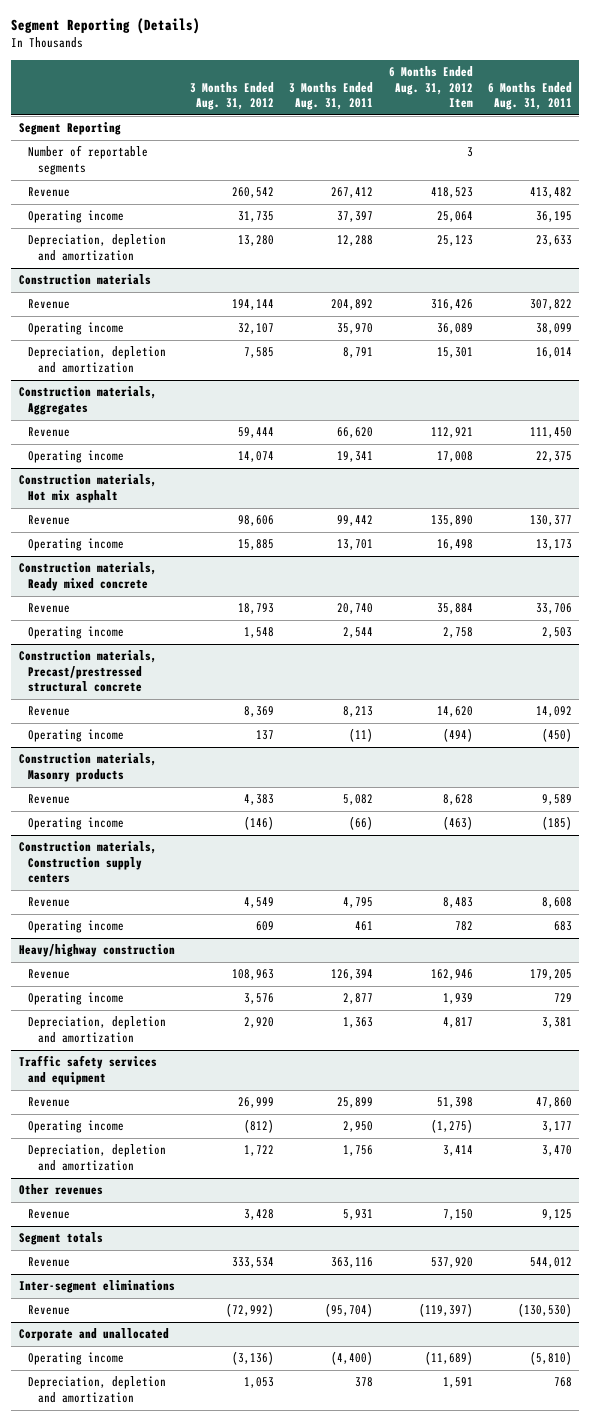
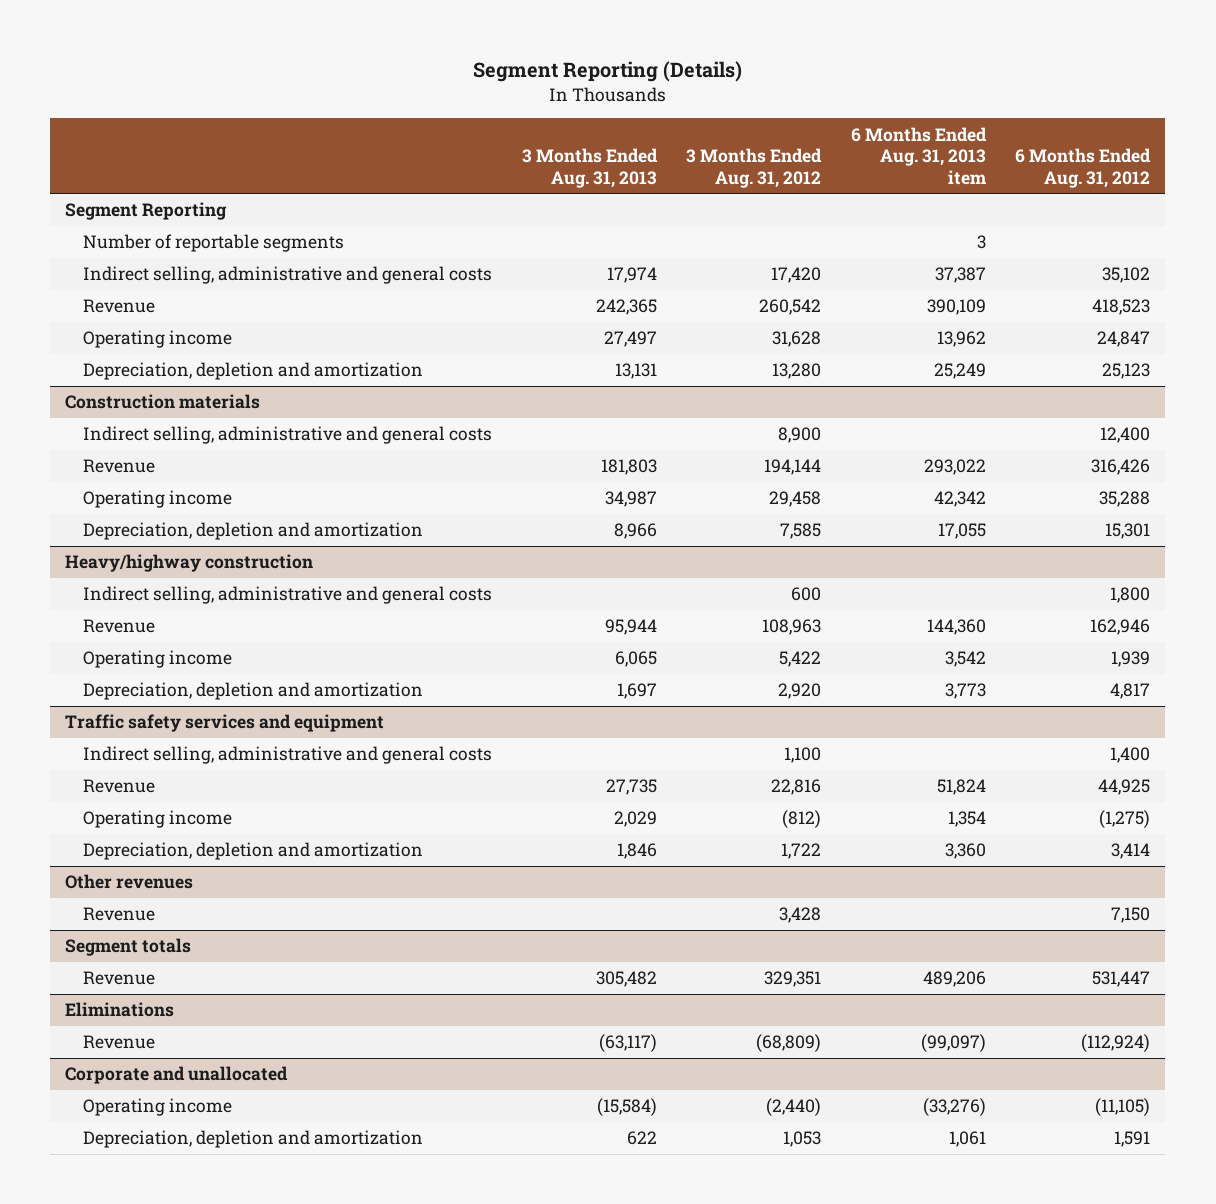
- | 3 Months Ended Aug. 31, 2012 | 3 Months Ended Aug. 31, 2011 | 6 Months Ended Aug. 31, 2012 Item | 6 Months Ended Aug. 31, 2011
+ | 3 Months Ended Aug. 31, 2013 | 3 Months Ended Aug. 31, 2012 | 6 Months Ended Aug. 31, 2013 item | 6 Months Ended Aug. 31, 2012
+ Indirect selling, administrative and general costs | 17,974 | 17,420 | 37,387 | 35,102
- Operating income | 31,735 | 37,397 | 25,064 | 36,195
+ Operating income | 27,497 | 31,628 | 13,962 | 24,847
@ Construction materials
+ Indirect selling, administrative and general costs | | 8,900 | | 12,400
- Operating income | 32,107 | 35,970 | 36,089 | 38,099
+ Operating income | 34,987 | 29,458 | 42,342 | 35,288
- Construction materials, Aggregates
- Revenue | 59,444 | 66,620 | 112,921 | 111,450
- Operating income | 14,074 | 19,341 | 17,008 | 22,375
- Construction materials, Hot mix asphalt
- Revenue | 98,606 | 99,442 | 135,890 | 130,377
- Operating income | 15,885 | 13,701 | 16,498 | 13,173
- Construction materials, Ready mixed concrete
- Revenue | 18,793 | 20,740 | 35,884 | 33,706
- Operating income | 1,548 | 2,544 | 2,758 | 2,503
- Construction materials, Precast/prestressed structural concrete
- Revenue | 8,369 | 8,213 | 14,620 | 14,092
- Operating income | 137 | (11) | (494) | (450)
- Construction materials, Masonry products
- Revenue | 4,383 | 5,082 | 8,628 | 9,589
- Operating income | (146) | (66) | (463) | (185)
- Construction materials, Construction supply centers
- Revenue | 4,549 | 4,795 | 8,483 | 8,608
- Operating income | 609 | 461 | 782 | 683
@ Heavy/highway construction
+ Indirect selling, administrative and general costs | | 600 | | 1,800
- Operating income | 3,576 | 2,877 | 1,939 | 729
+ Operating income | 6,065 | 5,422 | 3,542 | 1,939
@ Traffic safety services and equipment
- Revenue | 26,999 | 25,899 | 51,398 | 47,860
+ Indirect selling, administrative and general costs | | 1,100 | | 1,400
+ Revenue | 27,735 | 22,816 | 51,824 | 44,925
@ Segment totals
- Revenue | 333,534 | 363,116 | 537,920 | 544,012
- Inter-segment eliminations
- Revenue | (72,992) | (95,704) | (119,397) | (130,530)
@ Segment totals
+ Revenue | 305,482 | 329,351 | 489,206 | 531,447
+ Eliminations
+ Revenue | (63,117) | (68,809) | (99,097) | (112,924)
@ Corporate and unallocated
- Operating income | (3,136) | (4,400) | (11,689) | (5,810)
+ Operating income | (15,584) | (2,440) | (33,276) | (11,105)

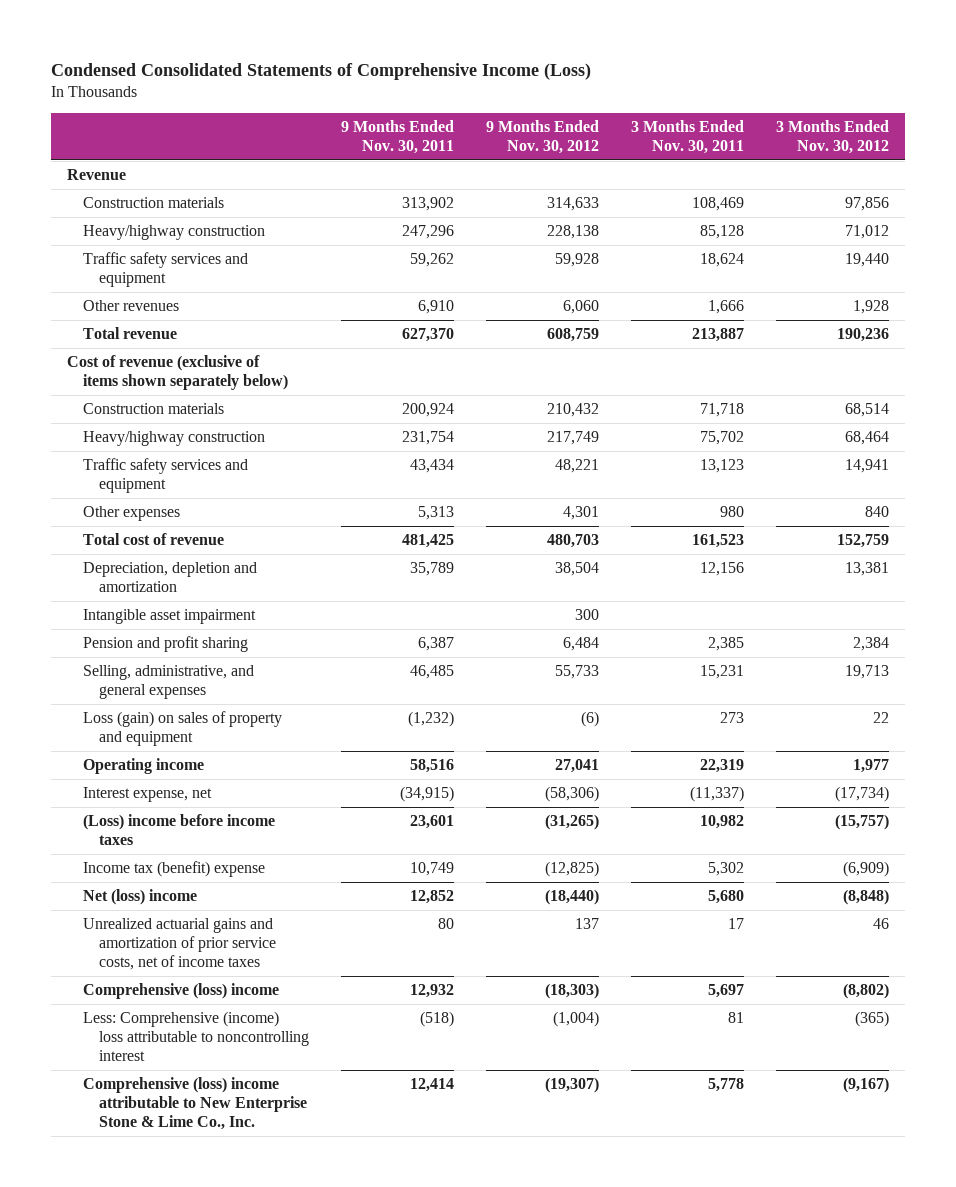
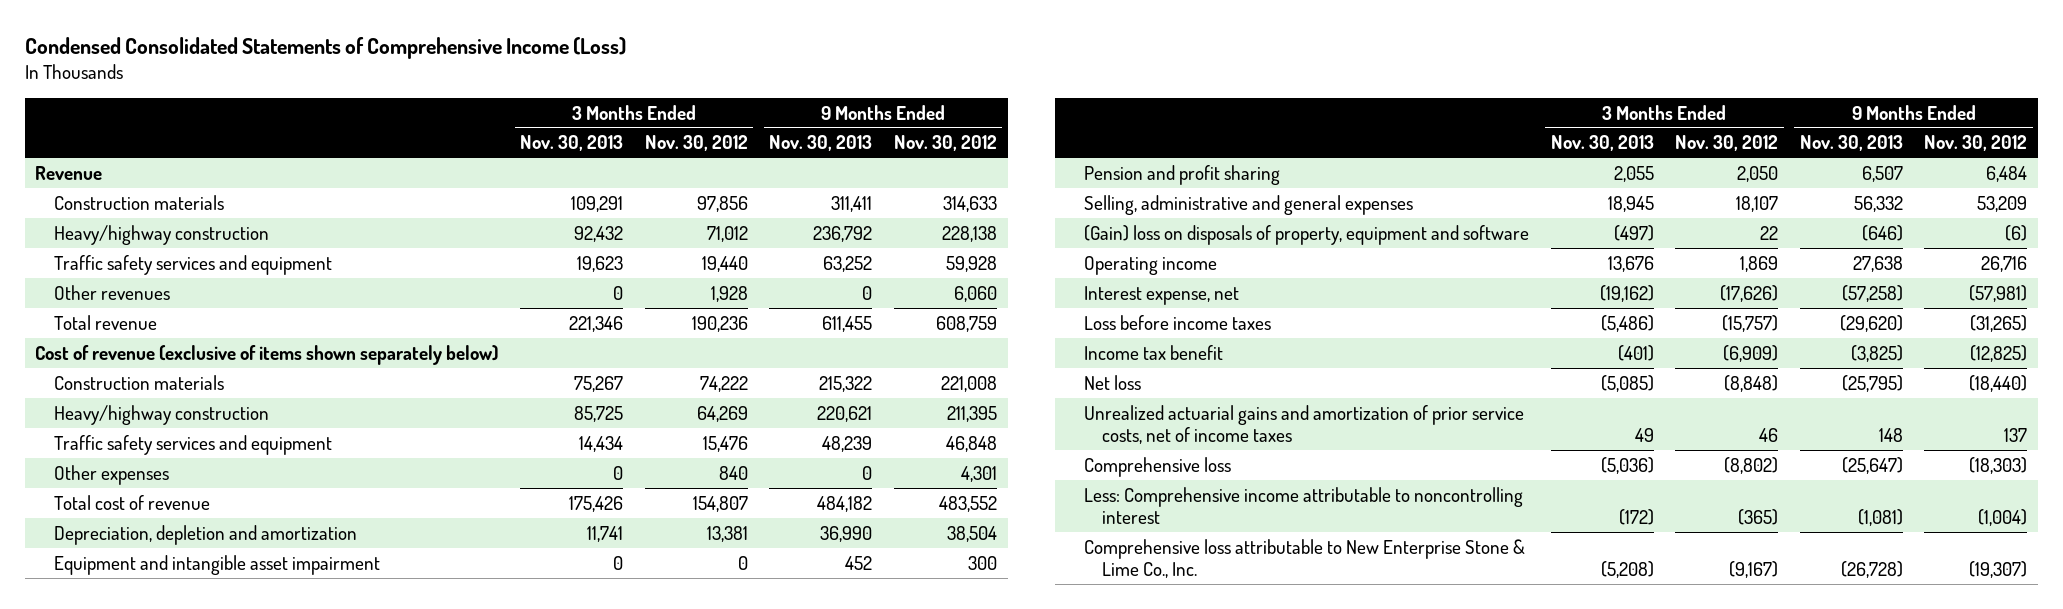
- | 9 Months Ended Nov. 30, 2011 | 9 Months Ended Nov. 30, 2012 | 3 Months Ended Nov. 30, 2011 | 3 Months Ended Nov. 30, 2012
+ | 3 Months Ended Nov. 30, 2013 | 3 Months Ended Nov. 30, 2012 | 9 Months Ended Nov. 30, 2013 | 9 Months Ended Nov. 30, 2012
- Construction materials | 200,924 | 210,432 | 71,718 | 68,514
- Heavy/highway construction | 231,754 | 217,749 | 75,702 | 68,464
- Traffic safety services and equipment | 43,434 | 48,221 | 13,123 | 14,941
+ Construction materials | 75,267 | 74,222 | 215,322 | 221,008
+ Heavy/highway construction | 85,725 | 64,269 | 220,621 | 211,395
+ Traffic safety services and equipment | 14,434 | 15,476 | 48,239 | 46,848
- Total cost of revenue | 481,425 | 480,703 | 161,523 | 152,759
+ Total cost of revenue | 175,426 | 154,807 | 484,182 | 483,552
- Intangible asset impairment | | 300 | |
- Pension and profit sharing | 6,387 | 6,484 | 2,385 | 2,384
- Selling, administrative, and general expenses | 46,485 | 55,733 | 15,231 | 19,713
- Loss (gain) on sales of property and equipment | (1,232) | (6) | 273 | 22
- Operating income | 58,516 | 27,041 | 22,319 | 1,977
- Interest expense, net | (34,915) | (58,306) | (11,337) | (17,734)
- (Loss) income before income taxes | 23,601 | (31,265) | 10,982 | (15,757)
- Income tax (benefit) expense | 10,749 | (12,825) | 5,302 | (6,909)
- Net (loss) income | 12,852 | (18,440) | 5,680 | (8,848)
+ Equipment and intangible asset impairment | 0 | 0 | 452 | 300
+ Pension and profit sharing | 2,055 | 2,050 | 6,507 | 6,484
+ Selling, administrative and general expenses | 18,945 | 18,107 | 56,332 | 53,209
+ (Gain) loss on disposals of property, equipment and software | (497) | 22 | (646) | (6)
+ Operating income | 13,676 | 1,869 | 27,638 | 26,716
+ Interest expense, net | (19,162) | (17,626) | (57,258) | (57,981)
+ Loss before income taxes | (5,486) | (15,757) | (29,620) | (31,265)
+ Income tax benefit | (401) | (6,909) | (3,825) | (12,825)
+ Net loss | (5,085) | (8,848) | (25,795) | (18,440)
- Comprehensive (loss) income | 12,932 | (18,303) | 5,697 | (8,802)
- Less: Comprehensive (income) loss attributable to noncontrolling interest | (518) | (1,004) | 81 | (365)
- Comprehensive (loss) income attributable to New Enterprise Stone & Lime Co., Inc. | 12,414 | (19,307) | 5,778 | (9,167)
+ Comprehensive loss | (5,036) | (8,802) | (25,647) | (18,303)
+ Less: Comprehensive income attributable to noncontrolling interest | (172) | (365) | (1,081) | (1,004)
+ Comprehensive loss attributable to New Enterprise Stone & Lime Co., Inc. | (5,208) | (9,167) | (26,728) | (19,307)

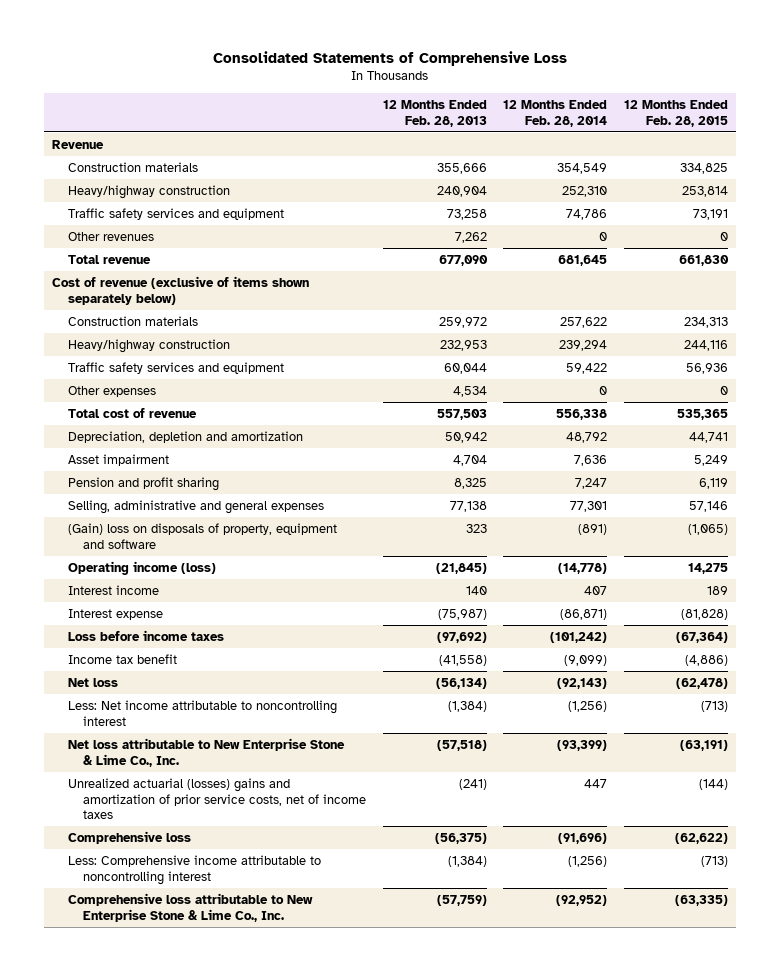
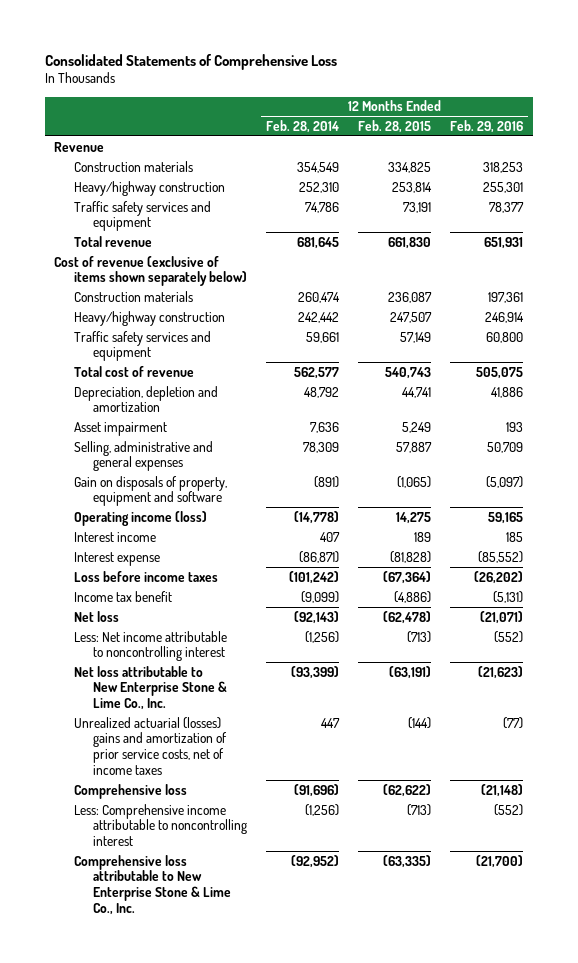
- | 12 Months Ended Feb. 28, 2013 | 12 Months Ended Feb. 28, 2014 | 12 Months Ended Feb. 28, 2015
+ | 12 Months Ended Feb. 28, 2014 | 12 Months Ended Feb. 28, 2015 | 12 Months Ended Feb. 29, 2016
- Other revenues | 7,262 | 0 | 0
- Construction materials | 259,972 | 257,622 | 234,313
- Heavy/highway construction | 232,953 | 239,294 | 244,116
- Traffic safety services and equipment | 60,044 | 59,422 | 56,936
- Other expenses | 4,534 | 0 | 0
- Total cost of revenue | 557,503 | 556,338 | 535,365
+ Construction materials | 260,474 | 236,087 | 197,361
+ Heavy/highway construction | 242,442 | 247,507 | 246,914
+ Traffic safety services and equipment | 59,661 | 57,149 | 60,800
+ Total cost of revenue | 562,577 | 540,743 | 505,075
- Pension and profit sharing | 8,325 | 7,247 | 6,119
- Selling, administrative and general expenses | 77,138 | 77,301 | 57,146
- (Gain) loss on disposals of property, equipment and software | 323 | (891) | (1,065)
+ Selling, administrative and general expenses | 78,309 | 57,887 | 50,709
+ Gain on disposals of property, equipment and software | (891) | (1,065) | (5,097)

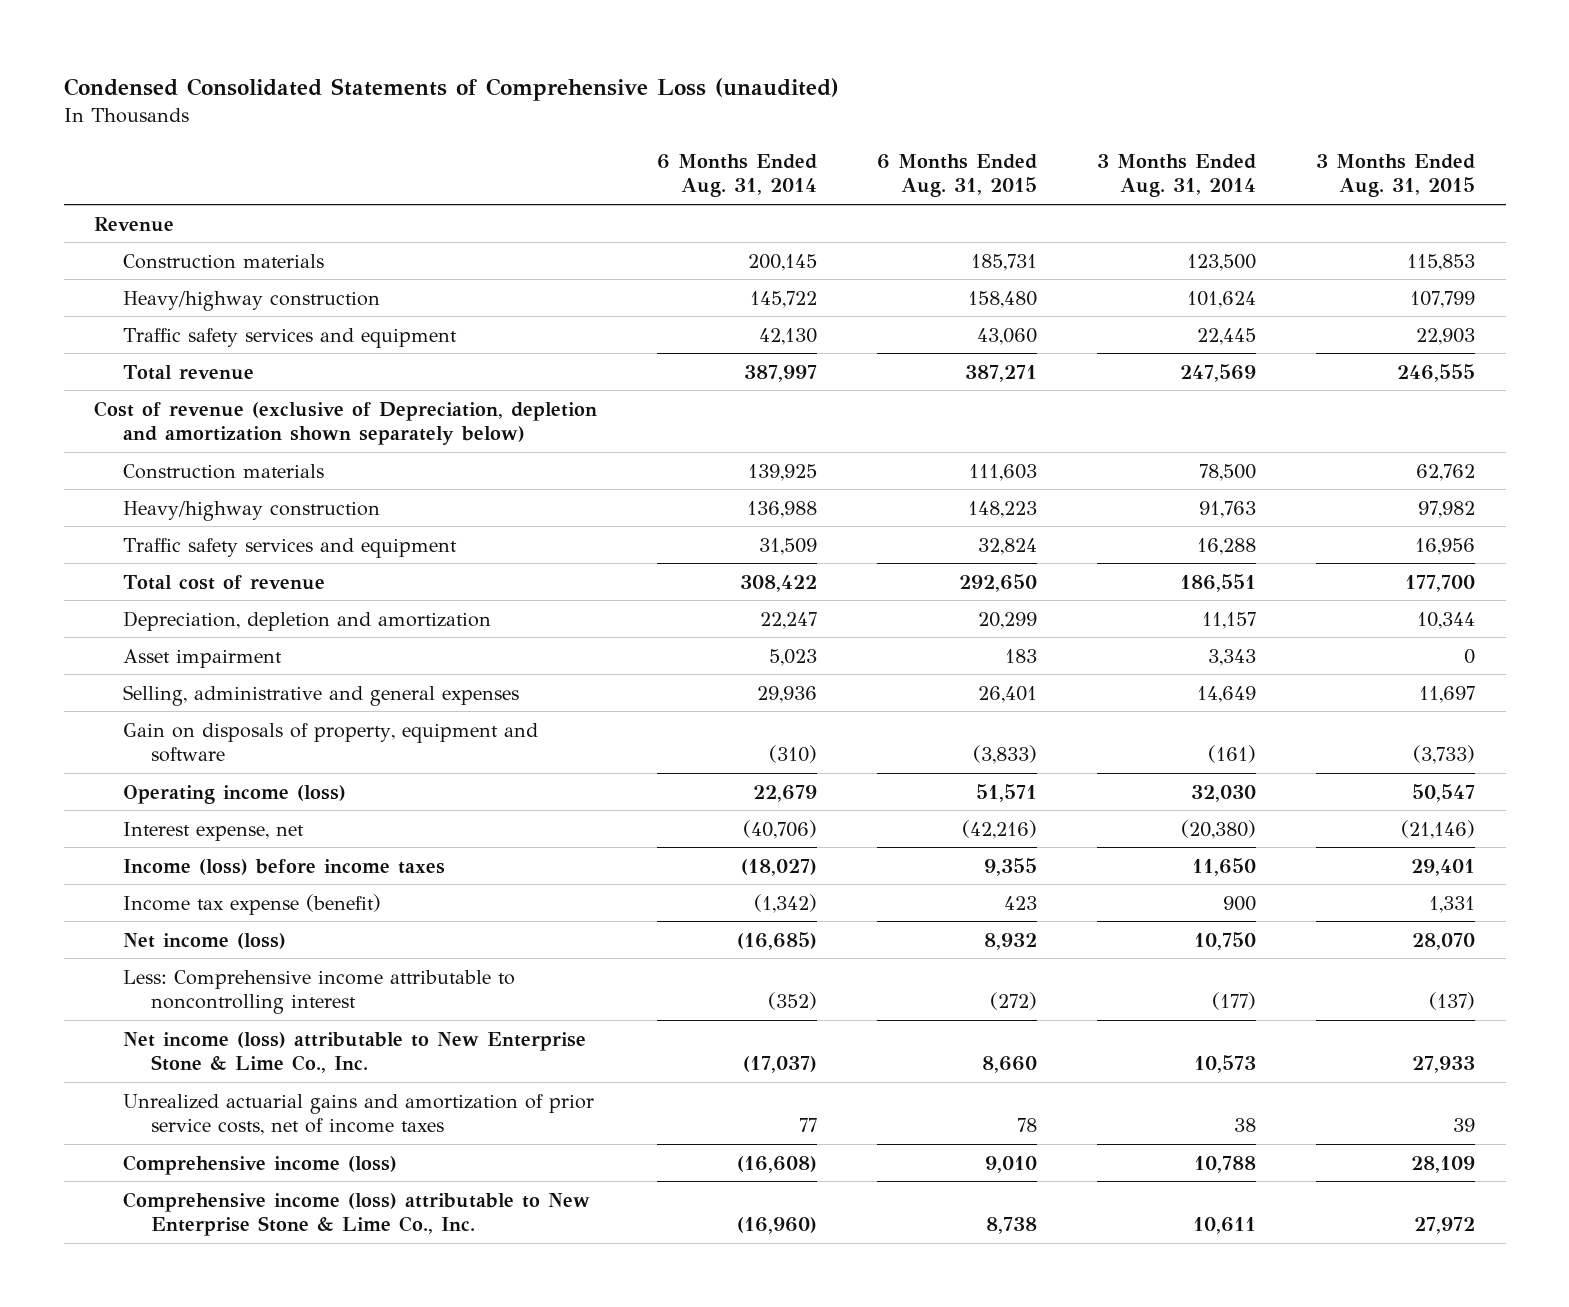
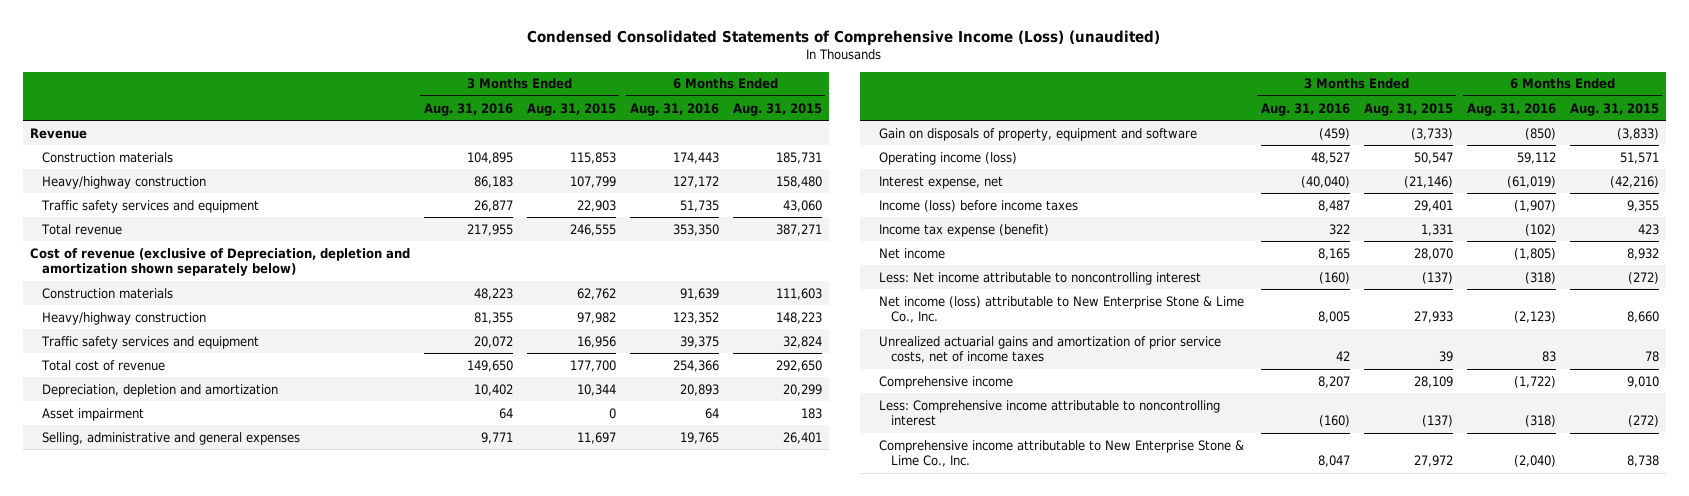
- Condensed Consolidated Statements of Comprehensive Loss (unaudited)
+ Condensed Consolidated Statements of Comprehensive Income (Loss) (unaudited)
- | 6 Months Ended Aug. 31, 2014 | 6 Months Ended Aug. 31, 2015 | 3 Months Ended Aug. 31, 2014 | 3 Months Ended Aug. 31, 2015
+ | 3 Months Ended Aug. 31, 2016 | 3 Months Ended Aug. 31, 2015 | 6 Months Ended Aug. 31, 2016 | 6 Months Ended Aug. 31, 2015
- Net income (loss) | (16,685) | 8,932 | 10,750 | 28,070
+ Net income | 8,165 | 28,070 | (1,805) | 8,932
+ Less: Net income attributable to noncontrolling interest | (160) | (137) | (318) | (272)
- Comprehensive income (loss) | (16,608) | 9,010 | 10,788 | 28,109
- Comprehensive income (loss) attributable to New Enterprise Stone & Lime Co., Inc. | (16,960) | 8,738 | 10,611 | 27,972
+ Comprehensive income | 8,207 | 28,109 | (1,722) | 9,010
moved down: Less: Comprehensive income attributable to noncontrolling interest | (160) | (137) | (318) | (272)
+ Comprehensive income attributable to New Enterprise Stone & Lime Co., Inc. | 8,047 | 27,972 | (2,040) | 8,738

